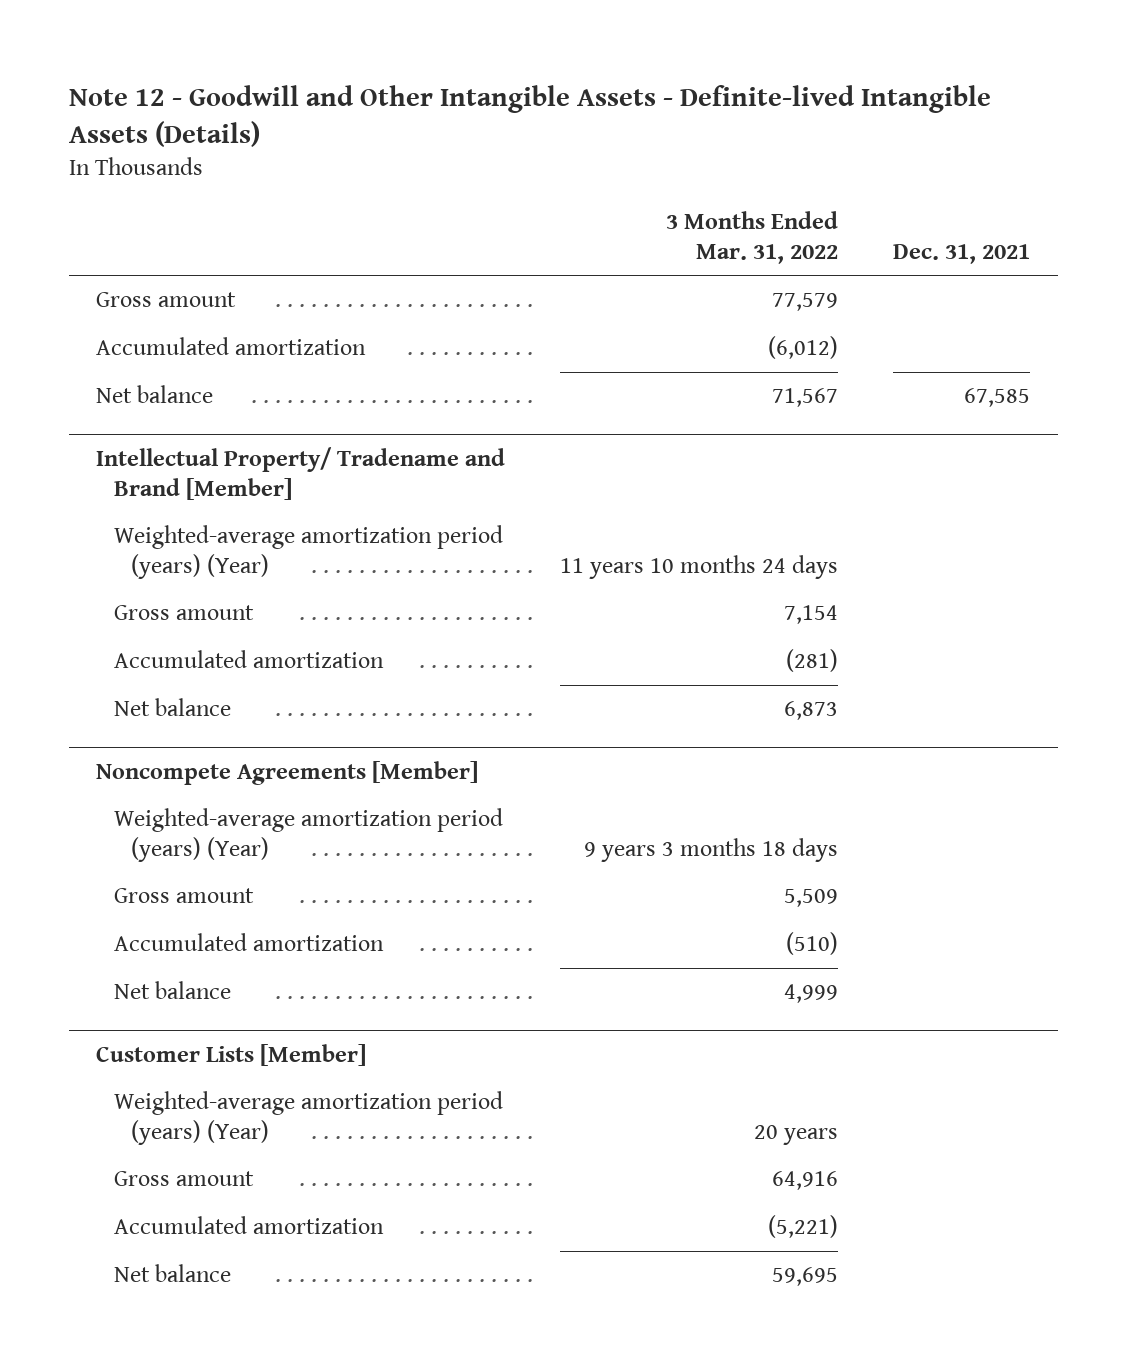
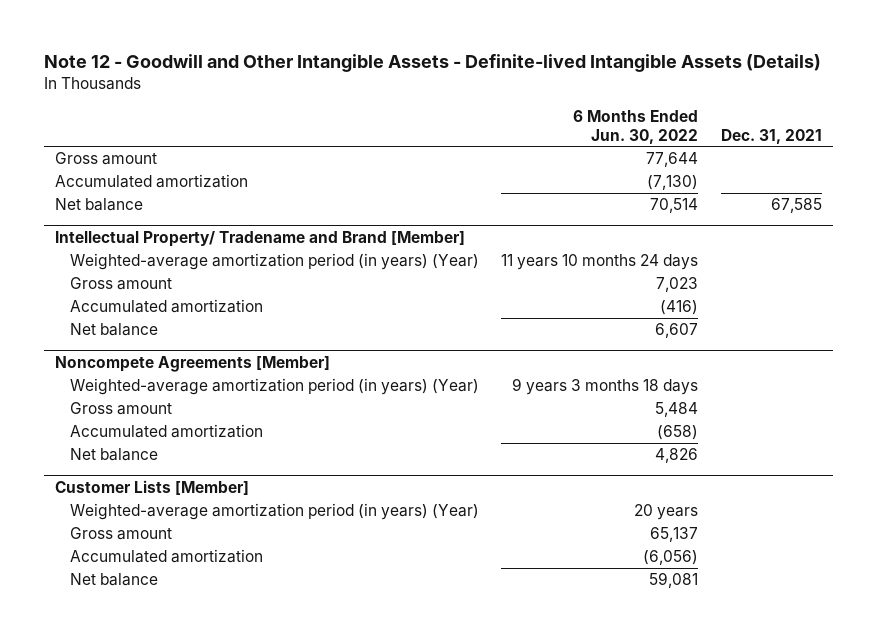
- | 3 Months Ended Mar. 31, 2022 | Dec. 31, 2021
+ | 6 Months Ended Jun. 30, 2022 | Dec. 31, 2021
@ Intellectual Property/ Tradename and Brand [Member]
- Weighted-average amortization period (years) (Year) | 11 years 10 months 24 days |
+ Weighted-average amortization period (in years) (Year) | 11 years 10 months 24 days |
@ Noncompete Agreements [Member]
- Weighted-average amortization period (years) (Year) | 9 years 3 months 18 days |
+ Weighted-average amortization period (in years) (Year) | 9 years 3 months 18 days |
@ Customer Lists [Member]
- Weighted-average amortization period (years) (Year) | 20 years |
+ Weighted-average amortization period (in years) (Year) | 20 years |

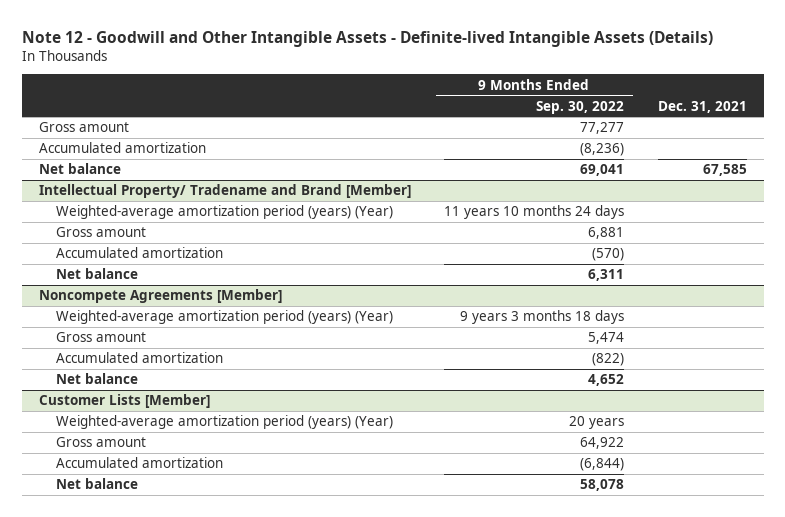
- | 6 Months Ended Jun. 30, 2022 | Dec. 31, 2021
+ | 9 Months Ended Sep. 30, 2022 | Dec. 31, 2021
@ Intellectual Property/ Tradename and Brand [Member]
- Weighted-average amortization period (in years) (Year) | 11 years 10 months 24 days |
+ Weighted-average amortization period (years) (Year) | 11 years 10 months 24 days |
@ Noncompete Agreements [Member]
- Weighted-average amortization period (in years) (Year) | 9 years 3 months 18 days |
+ Weighted-average amortization period (years) (Year) | 9 years 3 months 18 days |
@ Customer Lists [Member]
- Weighted-average amortization period (in years) (Year) | 20 years |
+ Weighted-average amortization period (years) (Year) | 20 years |

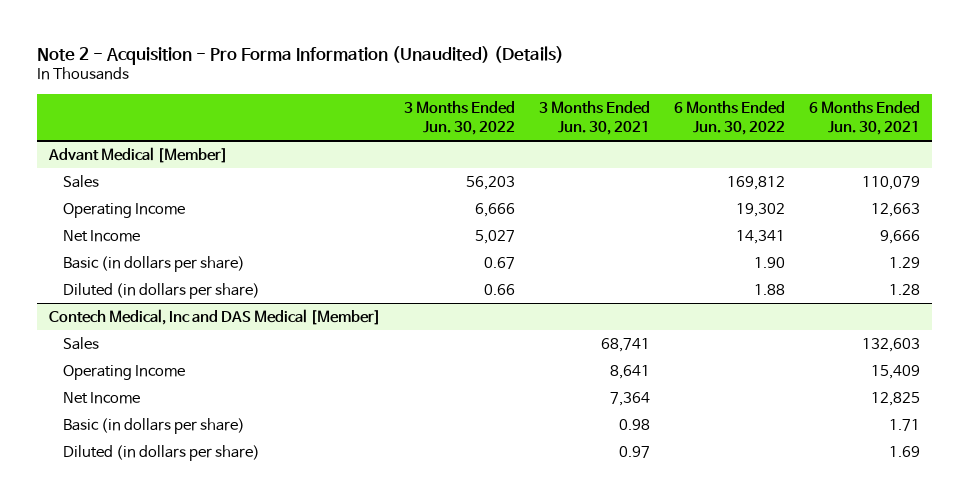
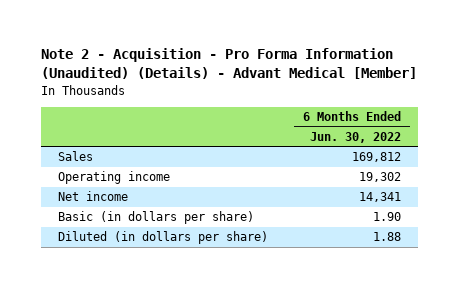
- Note 2 - Acquisition - Pro Forma Information (Unaudited) (Details)
+ Note 2 - Acquisition - Pro Forma Information (Unaudited) (Details) - Advant Medical [Member]
- | 3 Months Ended Jun. 30, 2022 | 3 Months Ended Jun. 30, 2021 | 6 Months Ended Jun. 30, 2022 | 6 Months Ended Jun. 30, 2021
+ | 6 Months Ended Jun. 30, 2022
- Advant Medical [Member]
- Operating Income | 6,666 | | 19,302 | 12,663
- Net Income | 5,027 | | 14,341 | 9,666
+ Operating income | 19,302
+ Net income | 14,341
- Contech Medical, Inc and DAS Medical [Member]
- Sales | | 68,741 | | 132,603
- Operating Income | | 8,641 | | 15,409
- Net Income | | 7,364 | | 12,825
- Basic (in dollars per share) | | 0.98 | | 1.71
- Diluted (in dollars per share) | | 0.97 | | 1.69

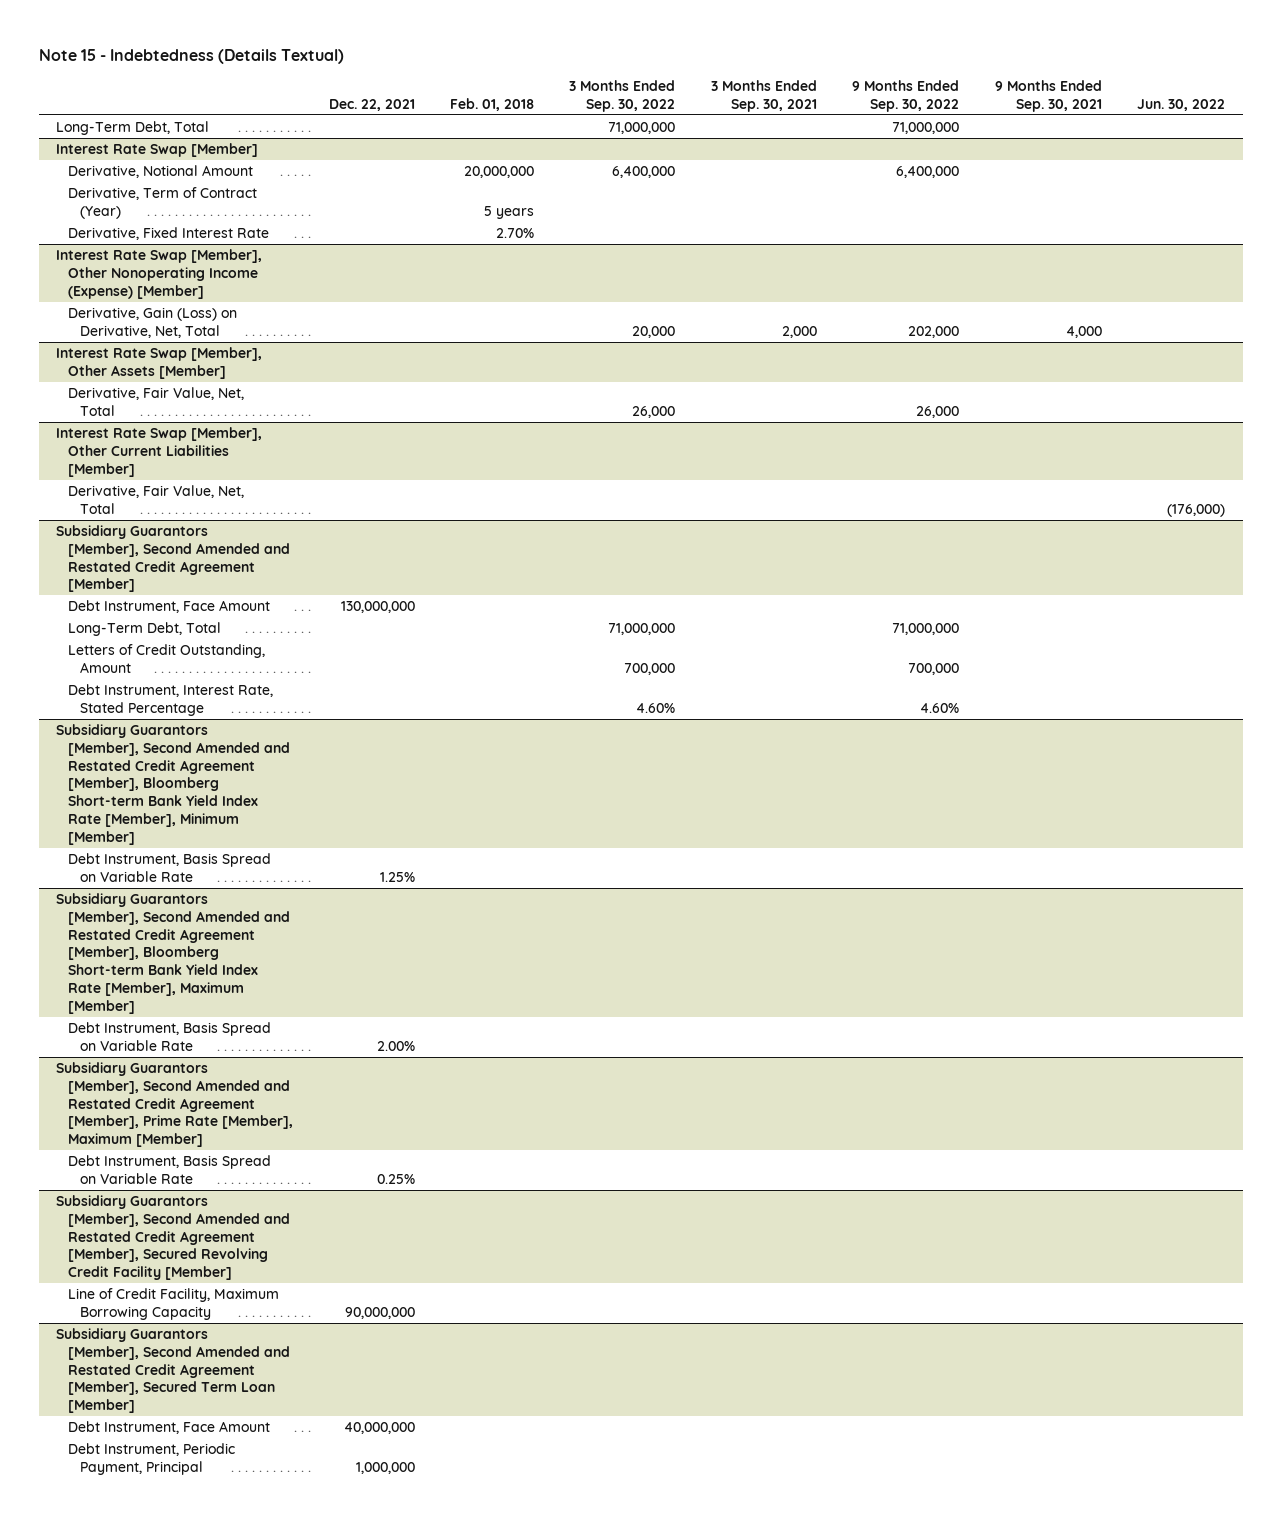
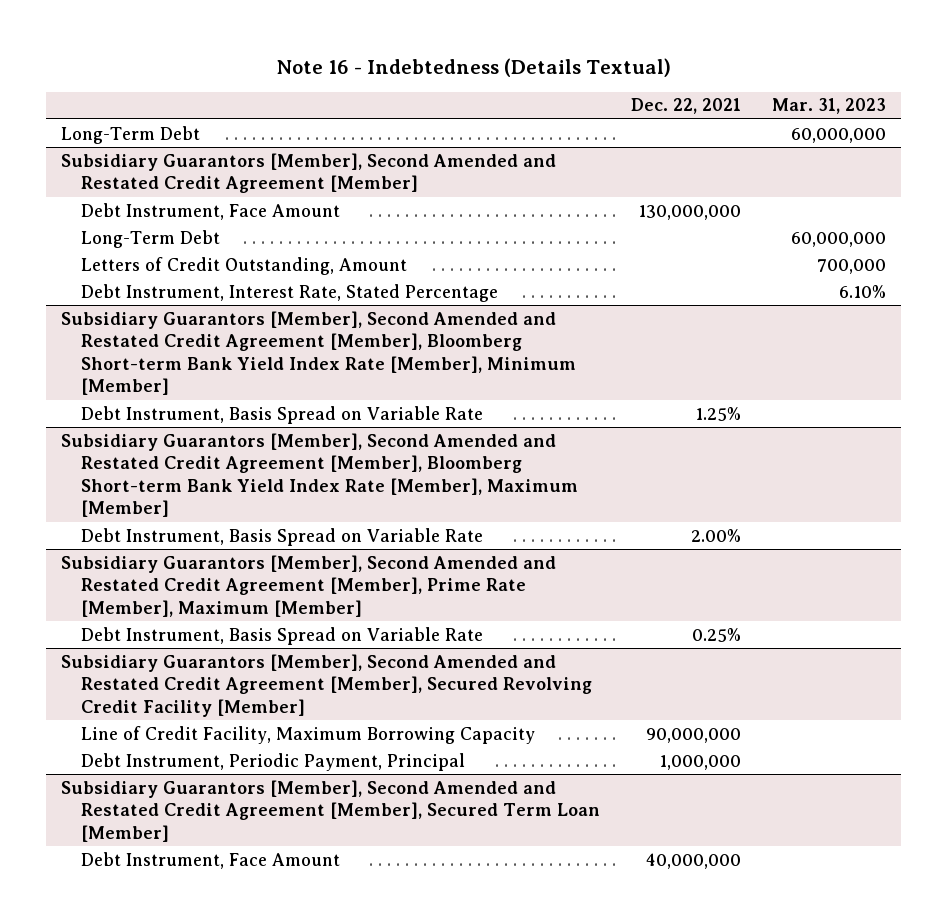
- Note 15 - Indebtedness (Details Textual)
+ Note 16 - Indebtedness (Details Textual)
- | Dec. 22, 2021 | Feb. 01, 2018 | 3 Months Ended Sep. 30, 2022 | 3 Months Ended Sep. 30, 2021 | 9 Months Ended Sep. 30, 2022 | 9 Months Ended Sep. 30, 2021 | Jun. 30, 2022
+ | Dec. 22, 2021 | Mar. 31, 2023
- Long-Term Debt, Total | | | 71,000,000 | | 71,000,000 | |
- Interest Rate Swap [Member]
- Derivative, Notional Amount | | 20,000,000 | 6,400,000 | | 6,400,000 | |
- Derivative, Term of Contract (Year) | | 5 years | | | | |
- Derivative, Fixed Interest Rate | | 2.70% | | | | |
- Interest Rate Swap [Member], Other Nonoperating Income (Expense) [Member]
- Derivative, Gain (Loss) on Derivative, Net, Total | | | 20,000 | 2,000 | 202,000 | 4,000 |
- Interest Rate Swap [Member], Other Assets [Member]
- Derivative, Fair Value, Net, Total | | | 26,000 | | 26,000 | |
- Interest Rate Swap [Member], Other Current Liabilities [Member]
- Derivative, Fair Value, Net, Total | | | | | | | (176,000)
+ Long-Term Debt | | 60,000,000
@ Subsidiary Guarantors [Member], Second Amended and Restated Credit Agreement [Member]
- Long-Term Debt, Total | | | 71,000,000 | | 71,000,000 | |
+ Long-Term Debt | | 60,000,000
@ Subsidiary Guarantors [Member], Second Amended and Restated Credit Agreement [Member], Secured Revolving Credit Facility [Member]
+ Debt Instrument, Periodic Payment, Principal | 1,000,000 |
@ Subsidiary Guarantors [Member], Second Amended and Restated Credit Agreement [Member], Secured Term Loan [Member]
- Debt Instrument, Periodic Payment, Principal | 1,000,000 | | | | | |

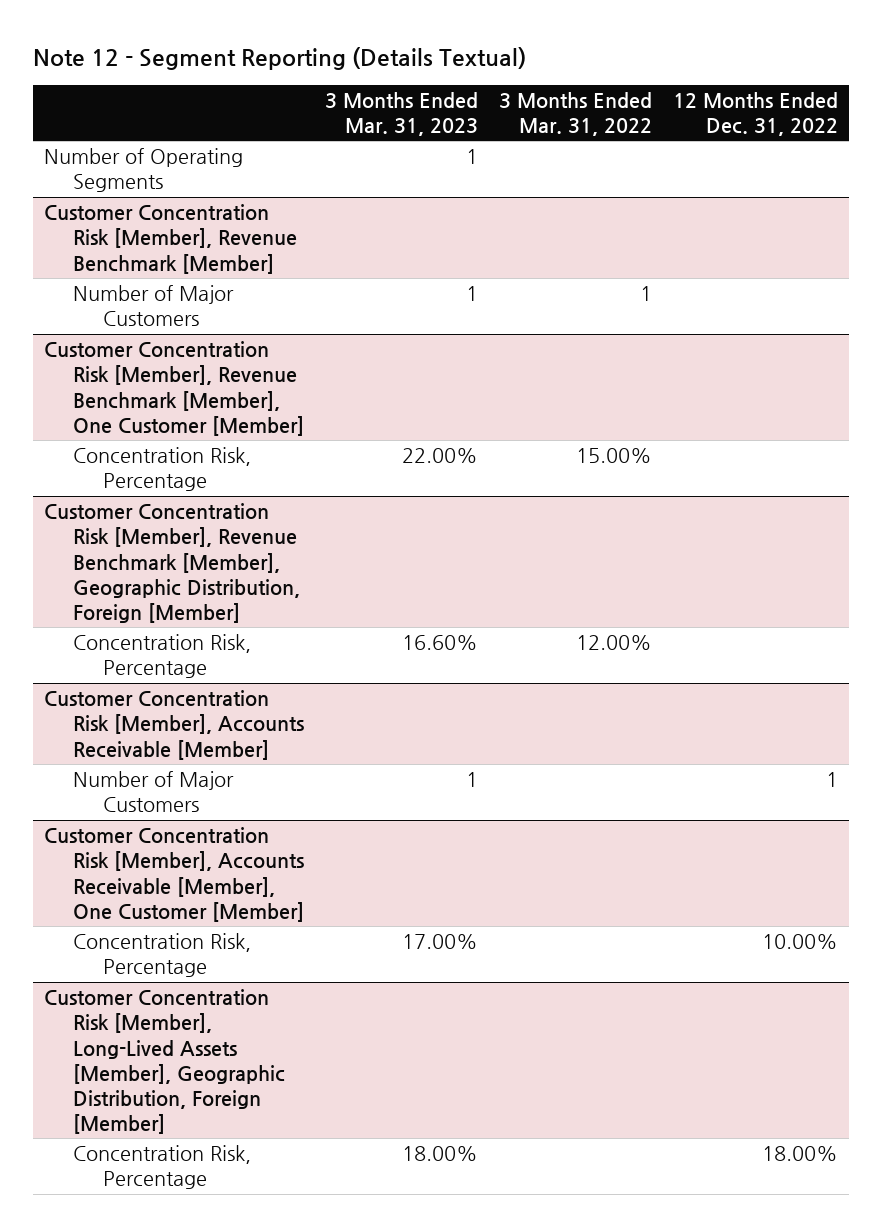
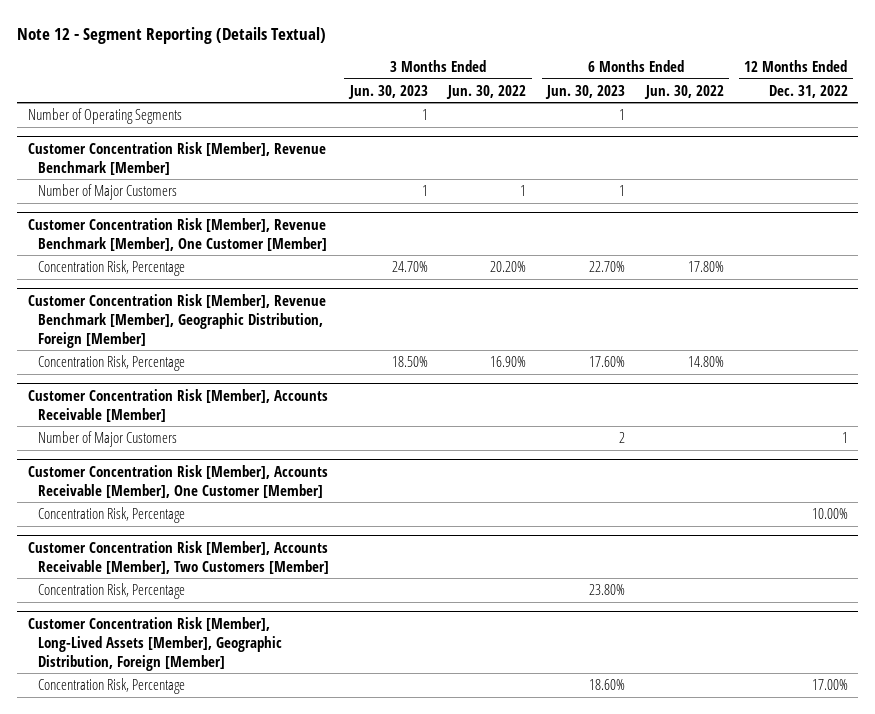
- | 3 Months Ended Mar. 31, 2023 | 3 Months Ended Mar. 31, 2022 | 12 Months Ended Dec. 31, 2022
+ | 3 Months Ended Jun. 30, 2023 | 3 Months Ended Jun. 30, 2022 | 6 Months Ended Jun. 30, 2023 | 6 Months Ended Jun. 30, 2022 | 12 Months Ended Dec. 31, 2022
+ Customer Concentration Risk [Member], Accounts Receivable [Member], Two Customers [Member]
+ Concentration Risk, Percentage | | | 23.80% | |
@ Customer Concentration Risk [Member], Long-Lived Assets [Member], Geographic Distribution, Foreign [Member]
- Concentration Risk, Percentage | 18.00% | | 18.00%
+ Concentration Risk, Percentage | | | 18.60% | | 17.00%

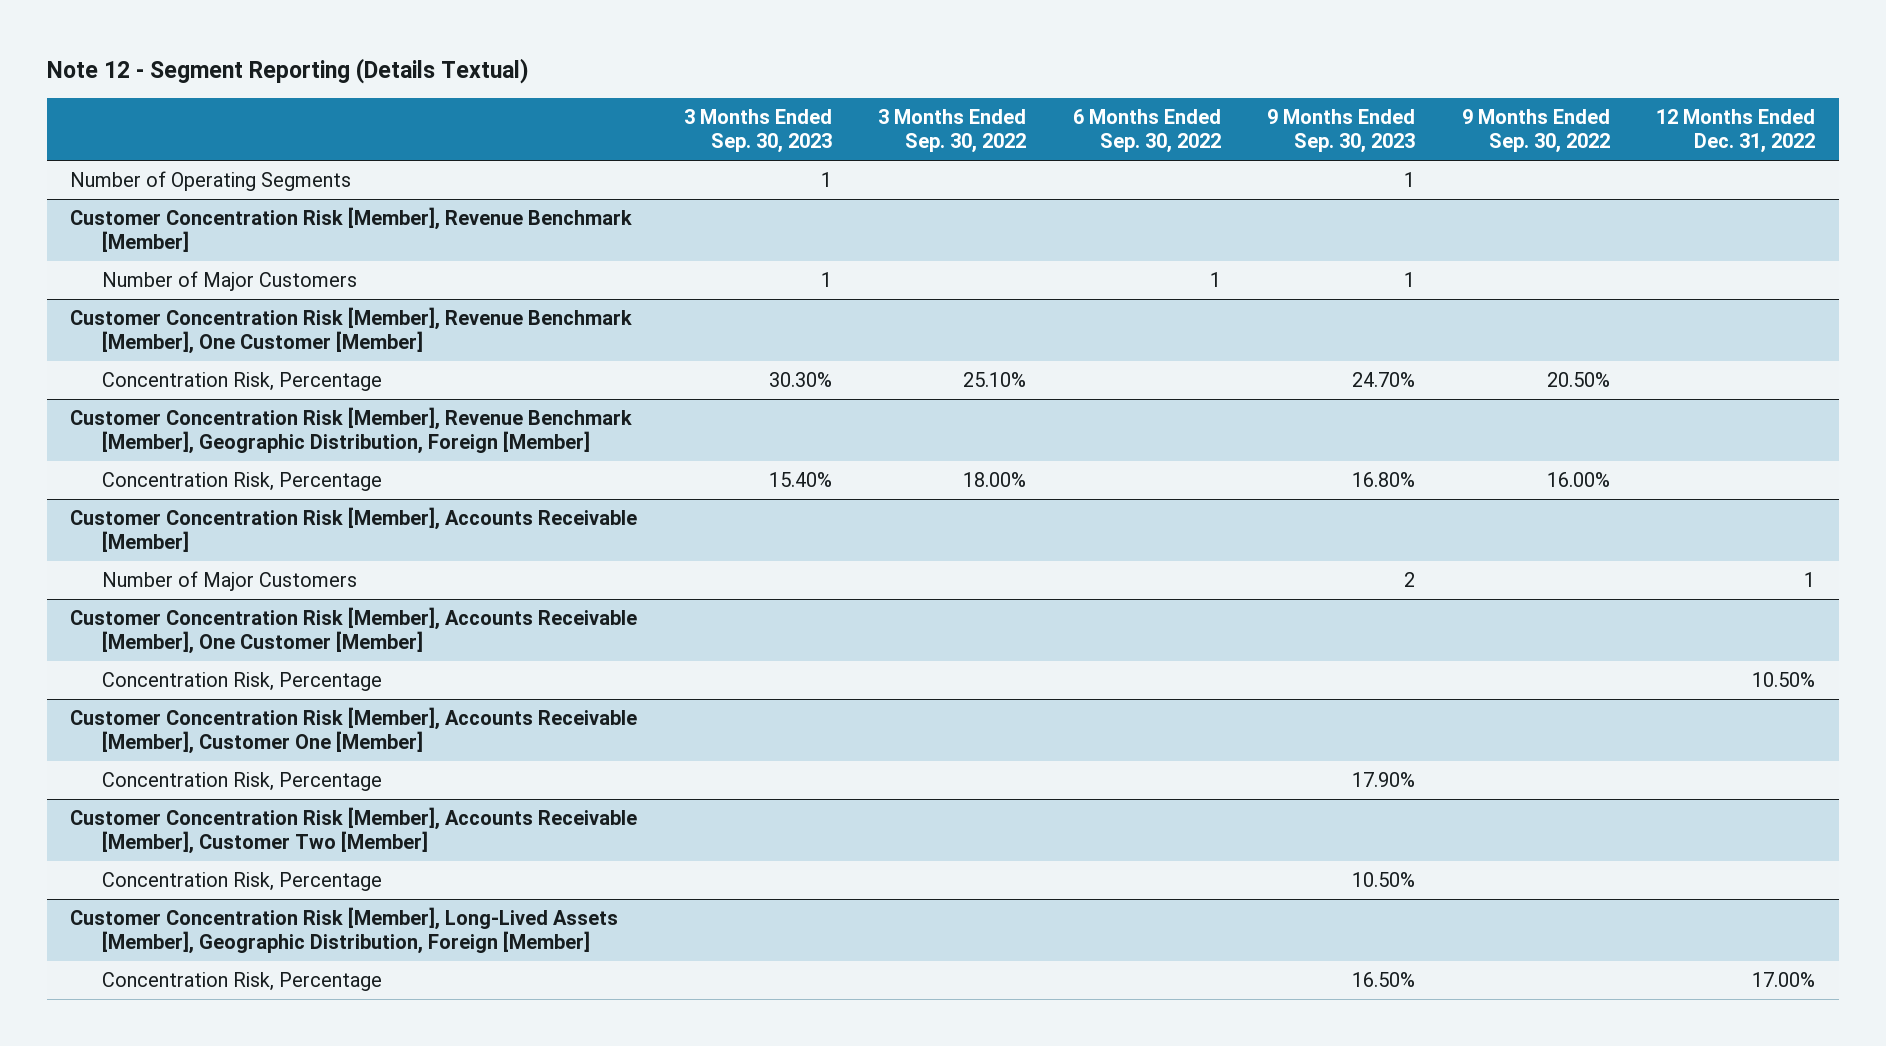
- | 3 Months Ended Jun. 30, 2023 | 3 Months Ended Jun. 30, 2022 | 6 Months Ended Jun. 30, 2023 | 6 Months Ended Jun. 30, 2022 | 12 Months Ended Dec. 31, 2022
+ | 3 Months Ended Sep. 30, 2023 | 3 Months Ended Sep. 30, 2022 | 6 Months Ended Sep. 30, 2022 | 9 Months Ended Sep. 30, 2023 | 9 Months Ended Sep. 30, 2022 | 12 Months Ended Dec. 31, 2022
@ Customer Concentration Risk [Member], Accounts Receivable [Member], One Customer [Member]
- Concentration Risk, Percentage | | | | | 10.00%
- Customer Concentration Risk [Member], Accounts Receivable [Member], Two Customers [Member]
@ Customer Concentration Risk [Member], Accounts Receivable [Member], One Customer [Member]
+ Concentration Risk, Percentage | | | | | | 10.50%
+ Customer Concentration Risk [Member], Accounts Receivable [Member], Customer One [Member]
+ Concentration Risk, Percentage | | | | 17.90% | |
+ Customer Concentration Risk [Member], Accounts Receivable [Member], Customer Two [Member]

